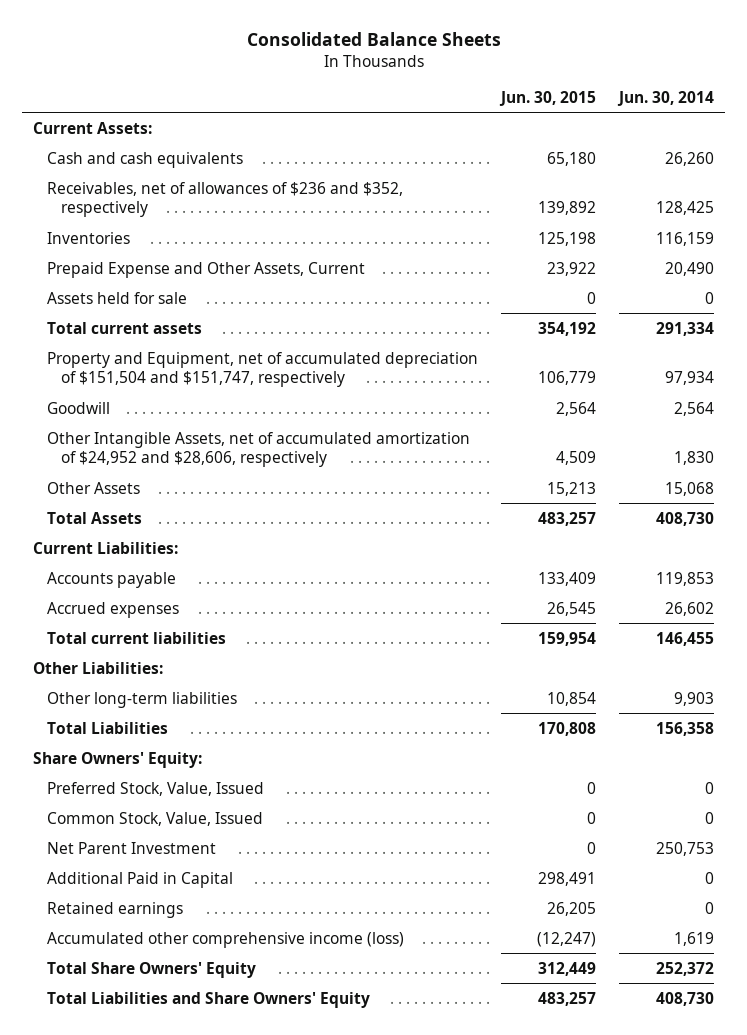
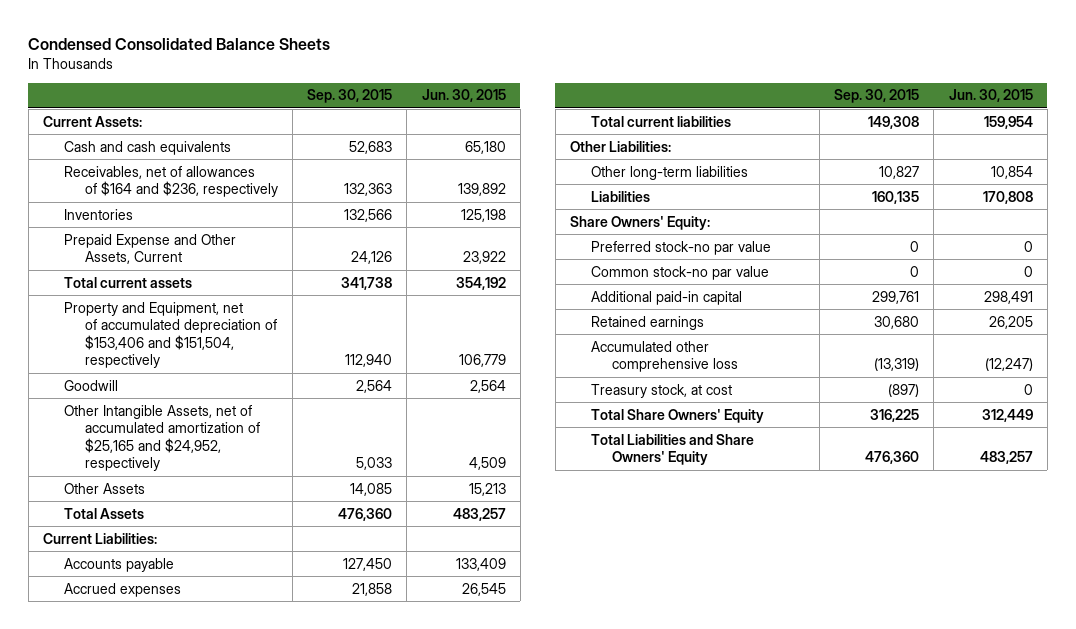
- Consolidated Balance Sheets
+ Condensed Consolidated Balance Sheets
- | Jun. 30, 2015 | Jun. 30, 2014
+ | Sep. 30, 2015 | Jun. 30, 2015
- Receivables, net of allowances of $236 and $352, respectively | 139,892 | 128,425
+ Receivables, net of allowances of $164 and $236, respectively | 132,363 | 139,892
- Assets held for sale | 0 | 0
- Property and Equipment, net of accumulated depreciation of $151,504 and $151,747, respectively | 106,779 | 97,934
+ Property and Equipment, net of accumulated depreciation of $153,406 and $151,504, respectively | 112,940 | 106,779
- Other Intangible Assets, net of accumulated amortization of $24,952 and $28,606, respectively | 4,509 | 1,830
+ Other Intangible Assets, net of accumulated amortization of $25,165 and $24,952, respectively | 5,033 | 4,509
- Total Liabilities | 170,808 | 156,358
+ Liabilities | 160,135 | 170,808
- Preferred Stock, Value, Issued | 0 | 0
- Common Stock, Value, Issued | 0 | 0
- Net Parent Investment | 0 | 250,753
- Additional Paid in Capital | 298,491 | 0
+ Preferred stock-no par value | 0 | 0
+ Common stock-no par value | 0 | 0
+ Additional paid-in capital | 299,761 | 298,491
- Accumulated other comprehensive income (loss) | (12,247) | 1,619
+ Accumulated other comprehensive loss | (13,319) | (12,247)
+ Treasury stock, at cost | (897) | 0

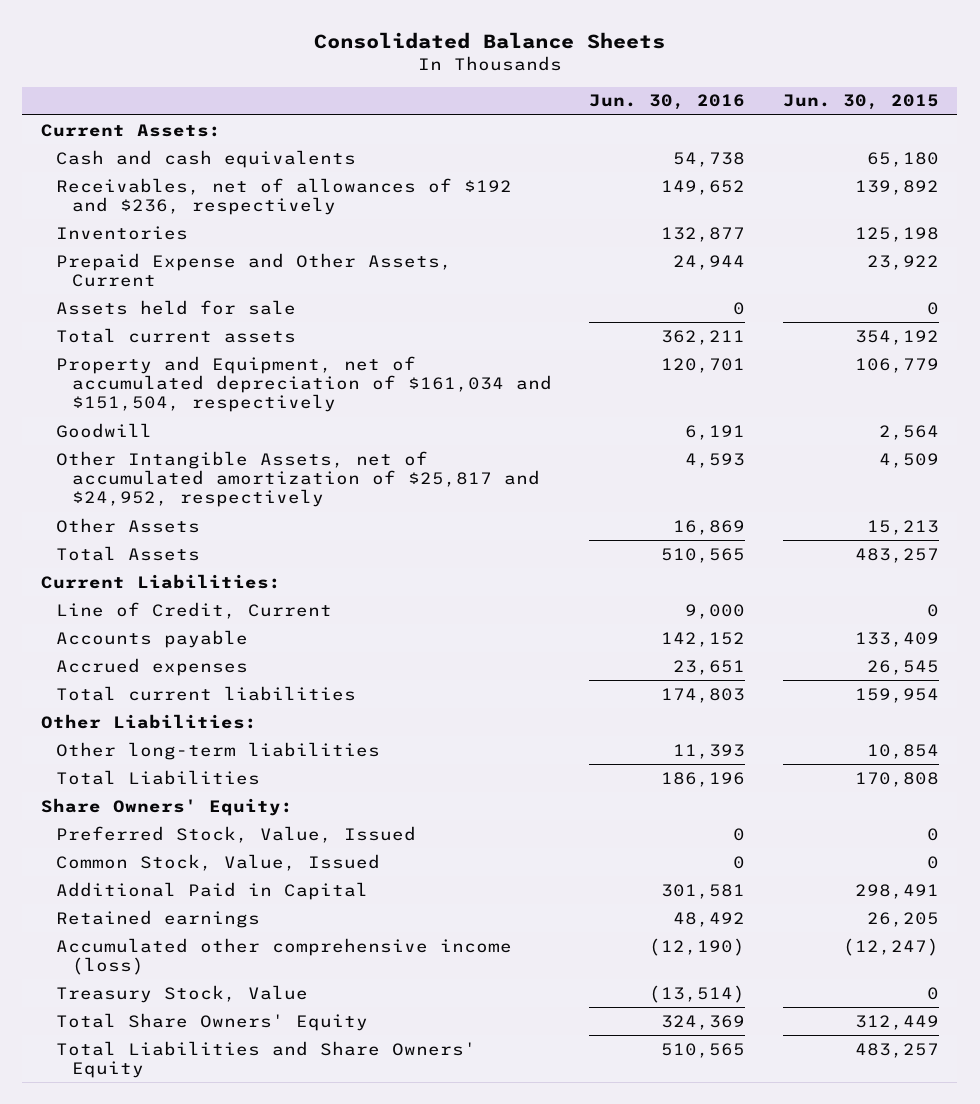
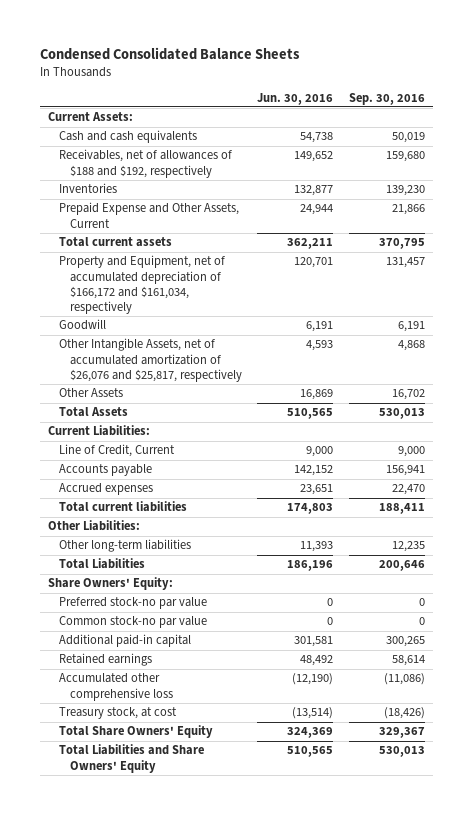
- Consolidated Balance Sheets
+ Condensed Consolidated Balance Sheets
- | Jun. 30, 2016 | Jun. 30, 2015
+ | Jun. 30, 2016 | Sep. 30, 2016
- Receivables, net of allowances of $192 and $236, respectively | 149,652 | 139,892
+ Receivables, net of allowances of $188 and $192, respectively | 149,652 | 159,680
- Assets held for sale | 0 | 0
- Property and Equipment, net of accumulated depreciation of $161,034 and $151,504, respectively | 120,701 | 106,779
+ Property and Equipment, net of accumulated depreciation of $166,172 and $161,034, respectively | 120,701 | 131,457
- Other Intangible Assets, net of accumulated amortization of $25,817 and $24,952, respectively | 4,593 | 4,509
+ Other Intangible Assets, net of accumulated amortization of $26,076 and $25,817, respectively | 4,593 | 4,868
- Preferred Stock, Value, Issued | 0 | 0
- Common Stock, Value, Issued | 0 | 0
- Additional Paid in Capital | 301,581 | 298,491
+ Preferred stock-no par value | 0 | 0
+ Common stock-no par value | 0 | 0
+ Additional paid-in capital | 301,581 | 300,265
- Accumulated other comprehensive income (loss) | (12,190) | (12,247)
- Treasury Stock, Value | (13,514) | 0
+ Accumulated other comprehensive loss | (12,190) | (11,086)
+ Treasury stock, at cost | (13,514) | (18,426)

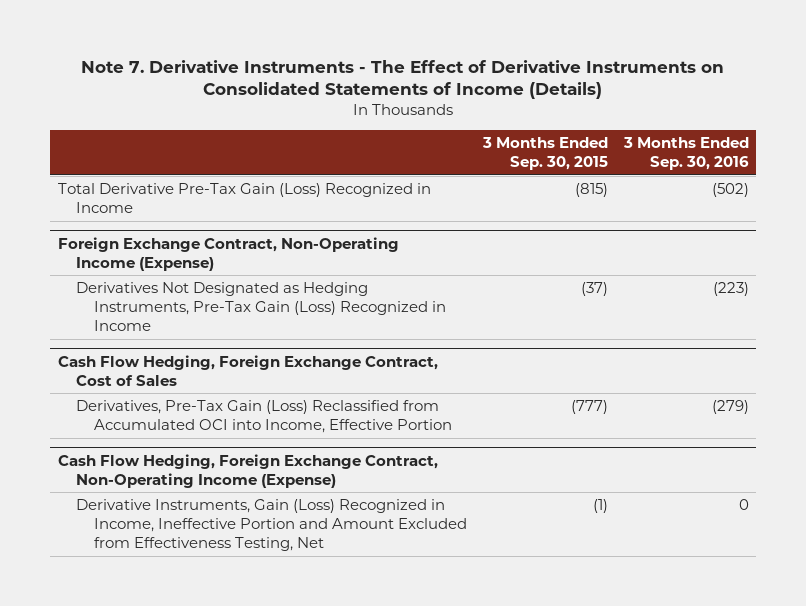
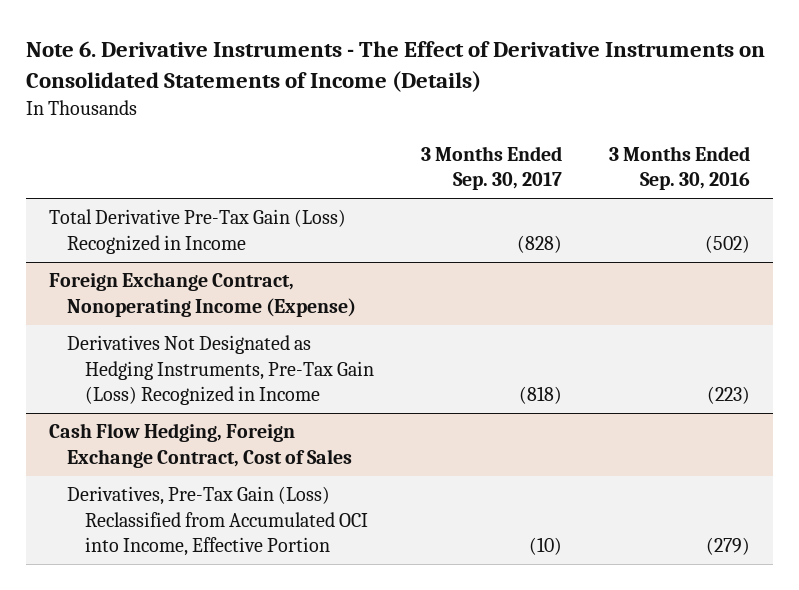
- Note 7. Derivative Instruments - The Effect of Derivative Instruments on Consolidated Statements of Income (Details)
+ Note 6. Derivative Instruments - The Effect of Derivative Instruments on Consolidated Statements of Income (Details)
- | 3 Months Ended Sep. 30, 2015 | 3 Months Ended Sep. 30, 2016
+ | 3 Months Ended Sep. 30, 2017 | 3 Months Ended Sep. 30, 2016
- Foreign Exchange Contract, Non-Operating Income (Expense)
+ Foreign Exchange Contract, Nonoperating Income (Expense)
- Cash Flow Hedging, Foreign Exchange Contract, Non-Operating Income (Expense)
- Derivative Instruments, Gain (Loss) Recognized in Income, Ineffective Portion and Amount Excluded from Effectiveness Testing, Net | (1) | 0

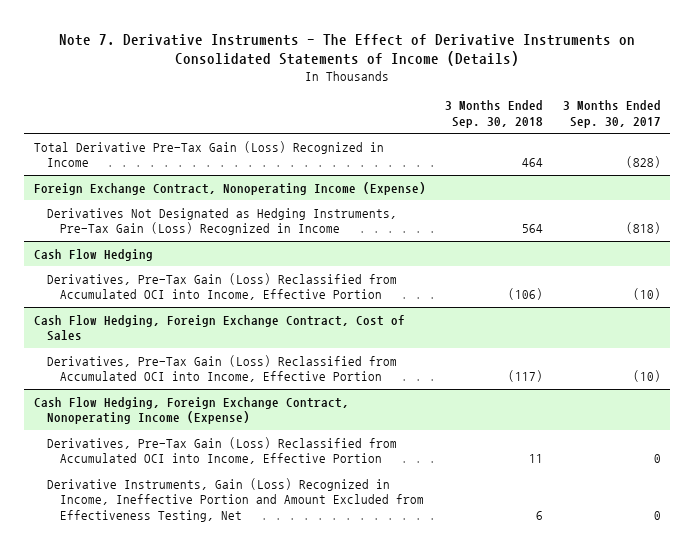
- Note 6. Derivative Instruments - The Effect of Derivative Instruments on Consolidated Statements of Income (Details)
+ Note 7. Derivative Instruments - The Effect of Derivative Instruments on Consolidated Statements of Income (Details)
- | 3 Months Ended Sep. 30, 2017 | 3 Months Ended Sep. 30, 2016
+ | 3 Months Ended Sep. 30, 2018 | 3 Months Ended Sep. 30, 2017
+ Cash Flow Hedging
+ Derivatives, Pre-Tax Gain (Loss) Reclassified from Accumulated OCI into Income, Effective Portion | (106) | (10)
+ Cash Flow Hedging, Foreign Exchange Contract, Nonoperating Income (Expense)
+ Derivatives, Pre-Tax Gain (Loss) Reclassified from Accumulated OCI into Income, Effective Portion | 11 | 0
+ Derivative Instruments, Gain (Loss) Recognized in Income, Ineffective Portion and Amount Excluded from Effectiveness Testing, Net | 6 | 0

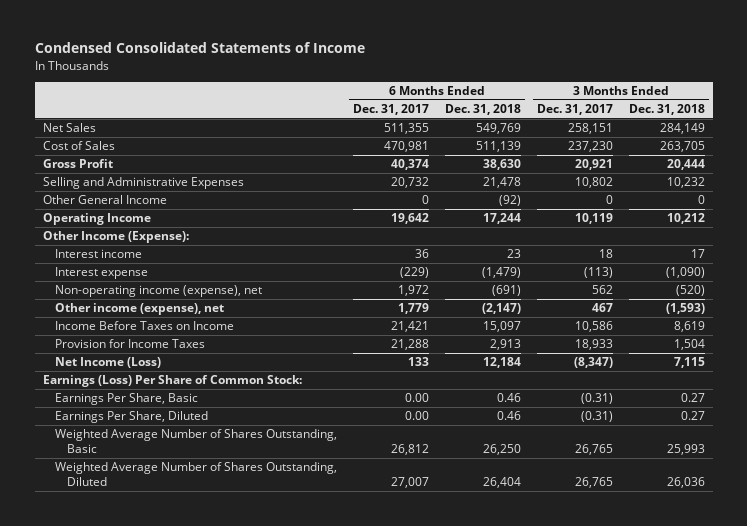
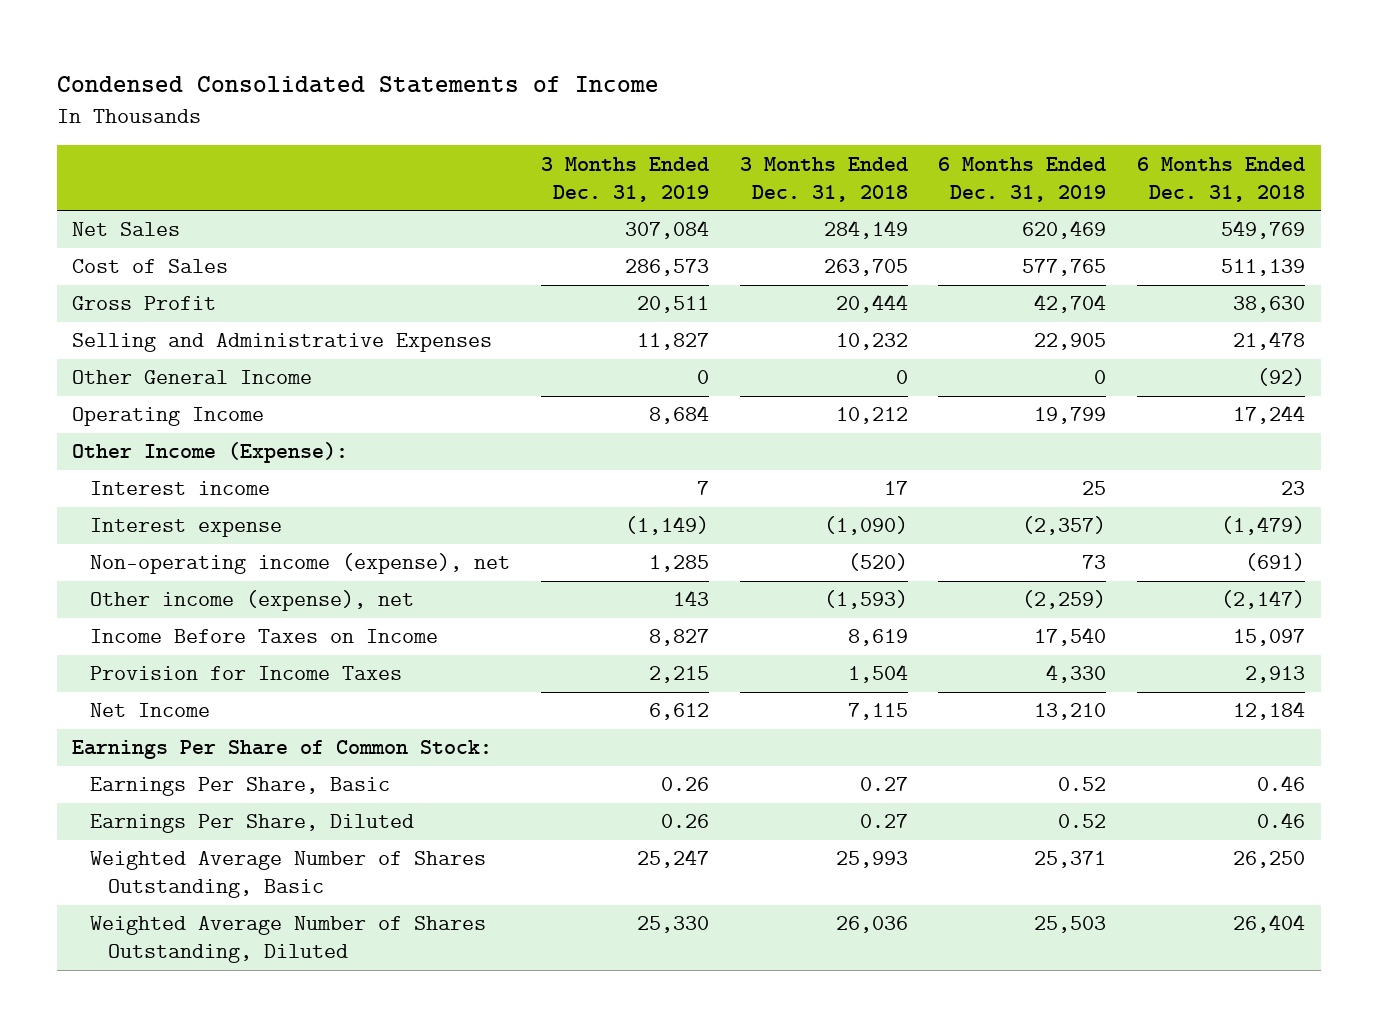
- | 6 Months Ended Dec. 31, 2017 | 6 Months Ended Dec. 31, 2018 | 3 Months Ended Dec. 31, 2017 | 3 Months Ended Dec. 31, 2018
+ | 3 Months Ended Dec. 31, 2019 | 3 Months Ended Dec. 31, 2018 | 6 Months Ended Dec. 31, 2019 | 6 Months Ended Dec. 31, 2018
- Net Income (Loss) | 133 | 12,184 | (8,347) | 7,115
- Earnings (Loss) Per Share of Common Stock:
+ Net Income | 6,612 | 7,115 | 13,210 | 12,184
+ Earnings Per Share of Common Stock:

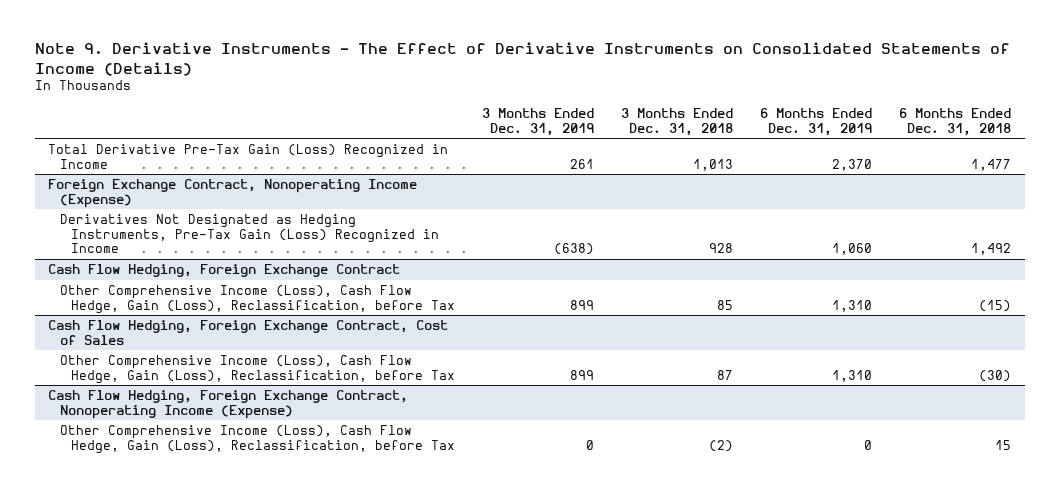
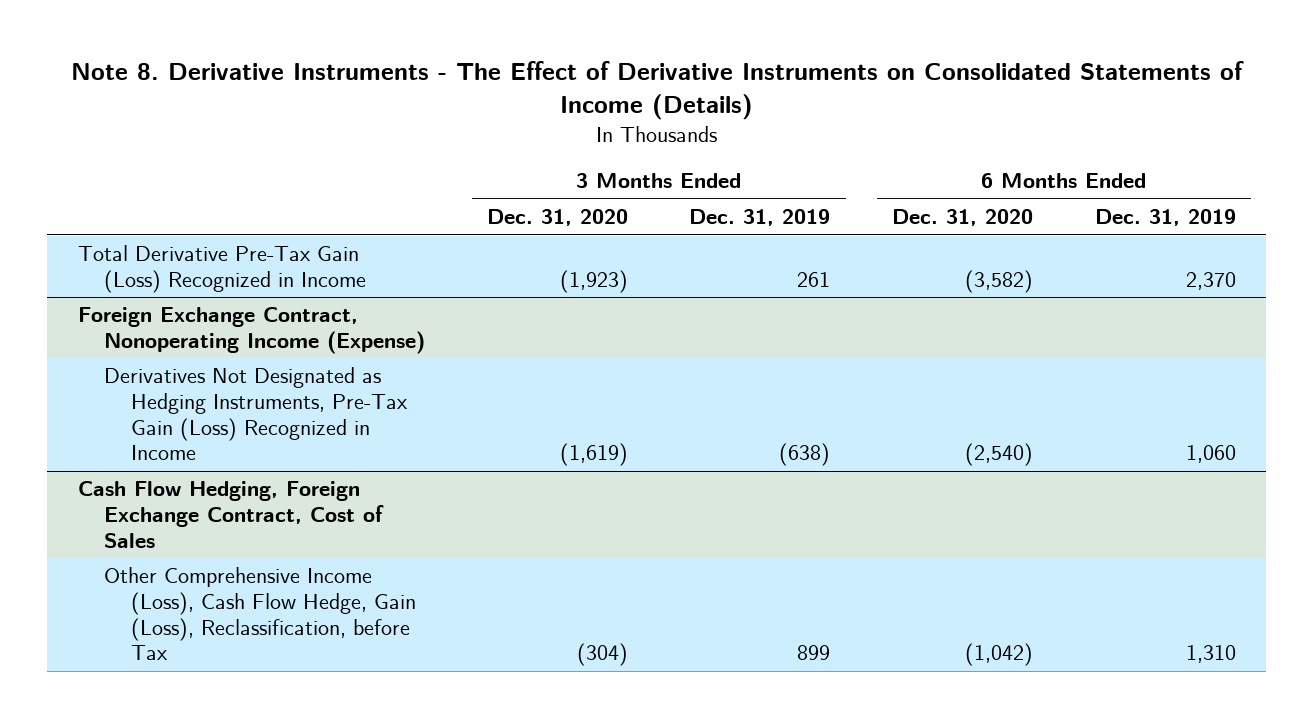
- Note 9. Derivative Instruments - The Effect of Derivative Instruments on Consolidated Statements of Income (Details)
+ Note 8. Derivative Instruments - The Effect of Derivative Instruments on Consolidated Statements of Income (Details)
- | 3 Months Ended Dec. 31, 2019 | 3 Months Ended Dec. 31, 2018 | 6 Months Ended Dec. 31, 2019 | 6 Months Ended Dec. 31, 2018
+ | 3 Months Ended Dec. 31, 2020 | 3 Months Ended Dec. 31, 2019 | 6 Months Ended Dec. 31, 2020 | 6 Months Ended Dec. 31, 2019
- Cash Flow Hedging, Foreign Exchange Contract
- Other Comprehensive Income (Loss), Cash Flow Hedge, Gain (Loss), Reclassification, before Tax | 899 | 85 | 1,310 | (15)
- Cash Flow Hedging, Foreign Exchange Contract, Nonoperating Income (Expense)
- Other Comprehensive Income (Loss), Cash Flow Hedge, Gain (Loss), Reclassification, before Tax | 0 | (2) | 0 | 15

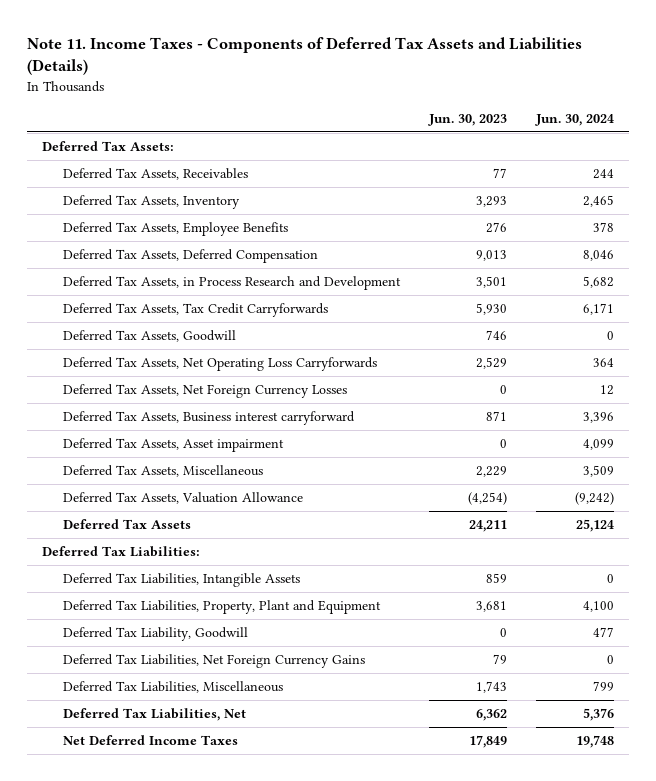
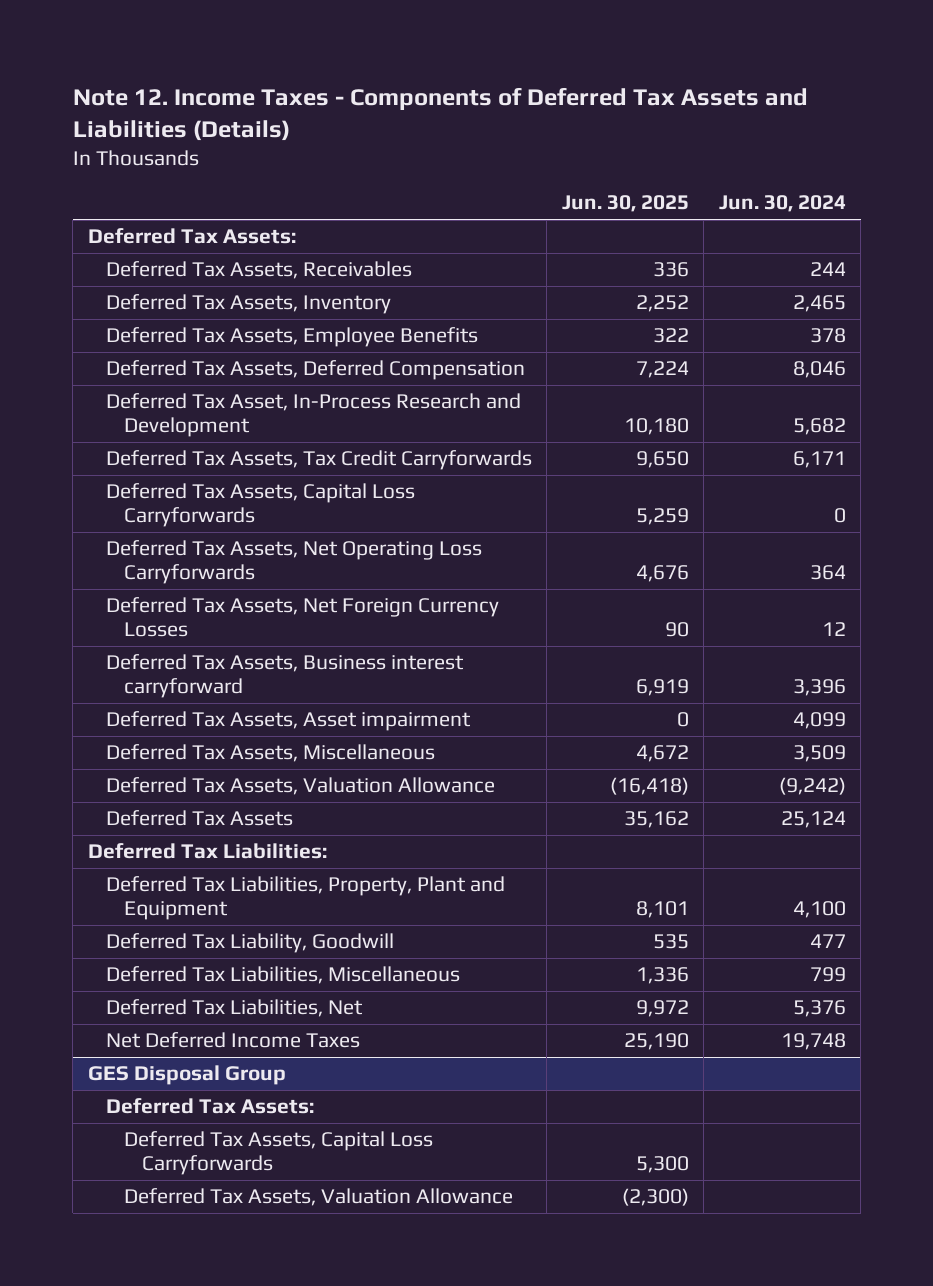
- Note 11. Income Taxes - Components of Deferred Tax Assets and Liabilities (Details)
+ Note 12. Income Taxes - Components of Deferred Tax Assets and Liabilities (Details)
- | Jun. 30, 2023 | Jun. 30, 2024
+ | Jun. 30, 2025 | Jun. 30, 2024
- Deferred Tax Assets, in Process Research and Development | 3,501 | 5,682
+ Deferred Tax Asset, In-Process Research and Development | 10,180 | 5,682
- Deferred Tax Assets, Goodwill | 746 | 0
+ Deferred Tax Assets, Capital Loss Carryforwards | 5,259 | 0
- Deferred Tax Liabilities, Intangible Assets | 859 | 0
- Deferred Tax Liabilities, Net Foreign Currency Gains | 79 | 0
+ GES Disposal Group
+ Deferred Tax Assets:
+ Deferred Tax Assets, Capital Loss Carryforwards | 5,300 |
+ Deferred Tax Assets, Valuation Allowance | (2,300) |

